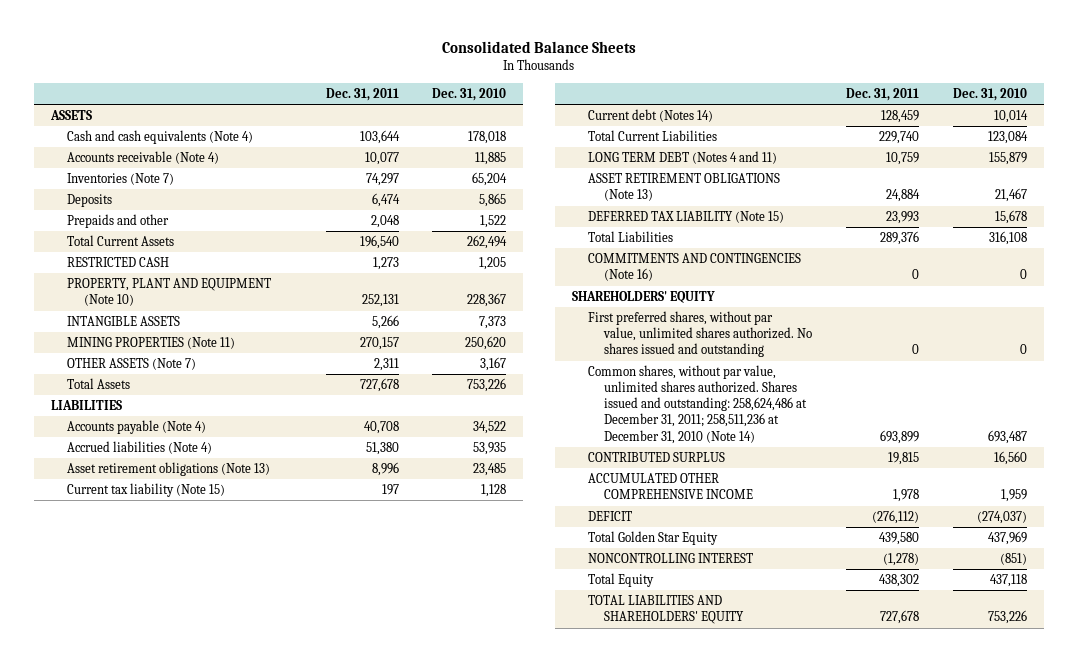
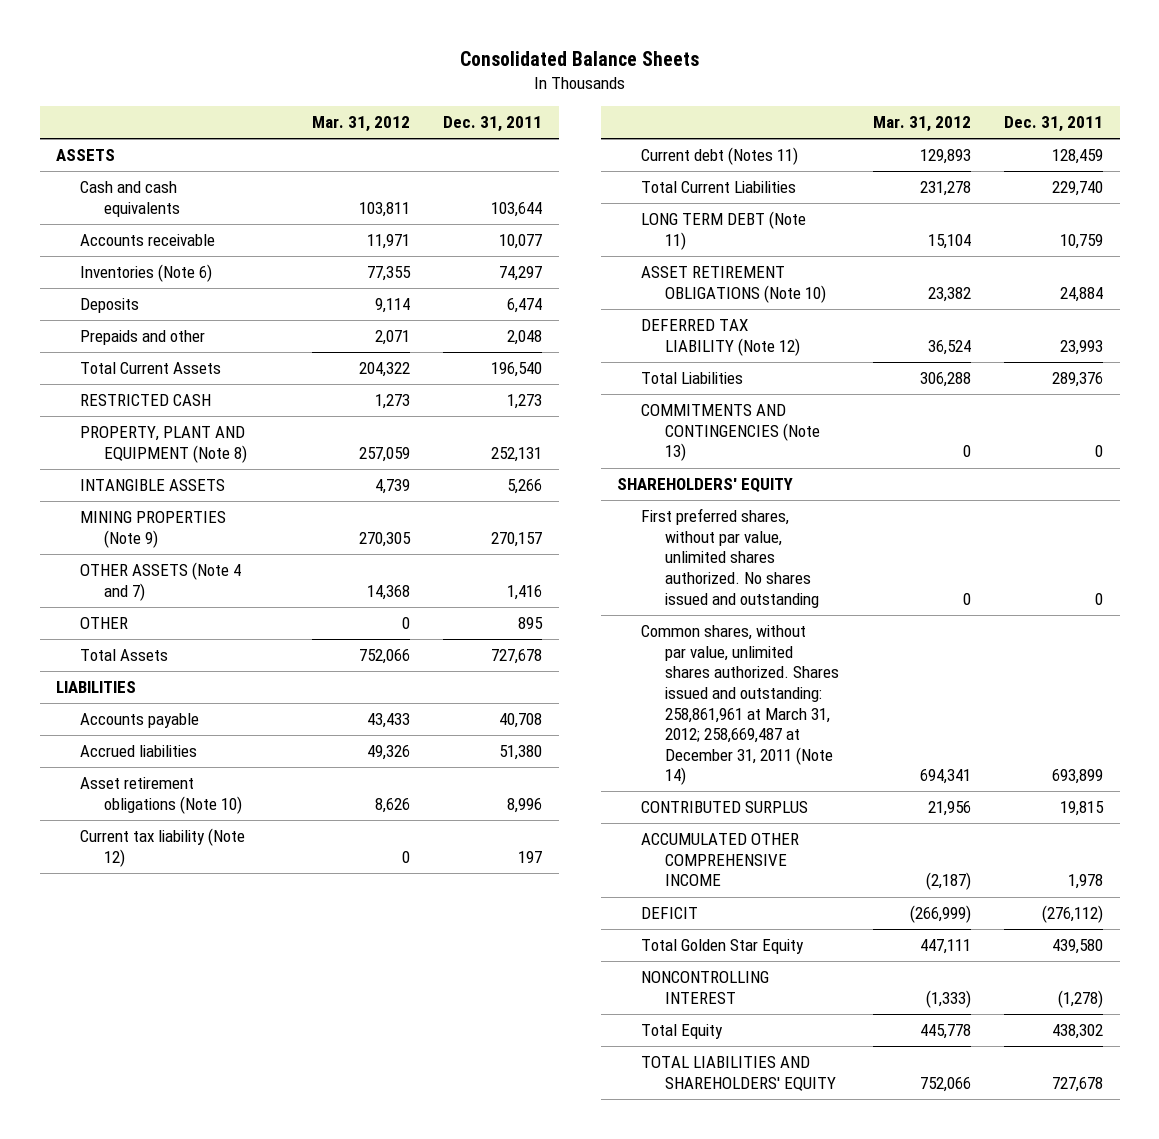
- | Dec. 31, 2011 | Dec. 31, 2010
+ | Mar. 31, 2012 | Dec. 31, 2011
- Cash and cash equivalents (Note 4) | 103,644 | 178,018
- Accounts receivable (Note 4) | 10,077 | 11,885
- Inventories (Note 7) | 74,297 | 65,204
+ Cash and cash equivalents | 103,811 | 103,644
+ Accounts receivable | 11,971 | 10,077
+ Inventories (Note 6) | 77,355 | 74,297
- PROPERTY, PLANT AND EQUIPMENT (Note 10) | 252,131 | 228,367
+ PROPERTY, PLANT AND EQUIPMENT (Note 8) | 257,059 | 252,131
- MINING PROPERTIES (Note 11) | 270,157 | 250,620
- OTHER ASSETS (Note 7) | 2,311 | 3,167
+ MINING PROPERTIES (Note 9) | 270,305 | 270,157
+ OTHER ASSETS (Note 4 and 7) | 14,368 | 1,416
+ OTHER | 0 | 895
- Accounts payable (Note 4) | 40,708 | 34,522
- Accrued liabilities (Note 4) | 51,380 | 53,935
- Asset retirement obligations (Note 13) | 8,996 | 23,485
- Current tax liability (Note 15) | 197 | 1,128
- Current debt (Notes 14) | 128,459 | 10,014
+ Accounts payable | 43,433 | 40,708
+ Accrued liabilities | 49,326 | 51,380
+ Asset retirement obligations (Note 10) | 8,626 | 8,996
+ Current tax liability (Note 12) | 0 | 197
+ Current debt (Notes 11) | 129,893 | 128,459
- LONG TERM DEBT (Notes 4 and 11) | 10,759 | 155,879
- ASSET RETIREMENT OBLIGATIONS (Note 13) | 24,884 | 21,467
- DEFERRED TAX LIABILITY (Note 15) | 23,993 | 15,678
+ LONG TERM DEBT (Note 11) | 15,104 | 10,759
+ ASSET RETIREMENT OBLIGATIONS (Note 10) | 23,382 | 24,884
+ DEFERRED TAX LIABILITY (Note 12) | 36,524 | 23,993
- COMMITMENTS AND CONTINGENCIES (Note 16) | 0 | 0
+ COMMITMENTS AND CONTINGENCIES (Note 13) | 0 | 0
- Common shares, without par value, unlimited shares authorized. Shares issued and outstanding: 258,624,486 at December 31, 2011; 258,511,236 at December 31, 2010 (Note 14) | 693,899 | 693,487
+ Common shares, without par value, unlimited shares authorized. Shares issued and outstanding: 258,861,961 at March 31, 2012; 258,669,487 at December 31, 2011 (Note 14) | 694,341 | 693,899

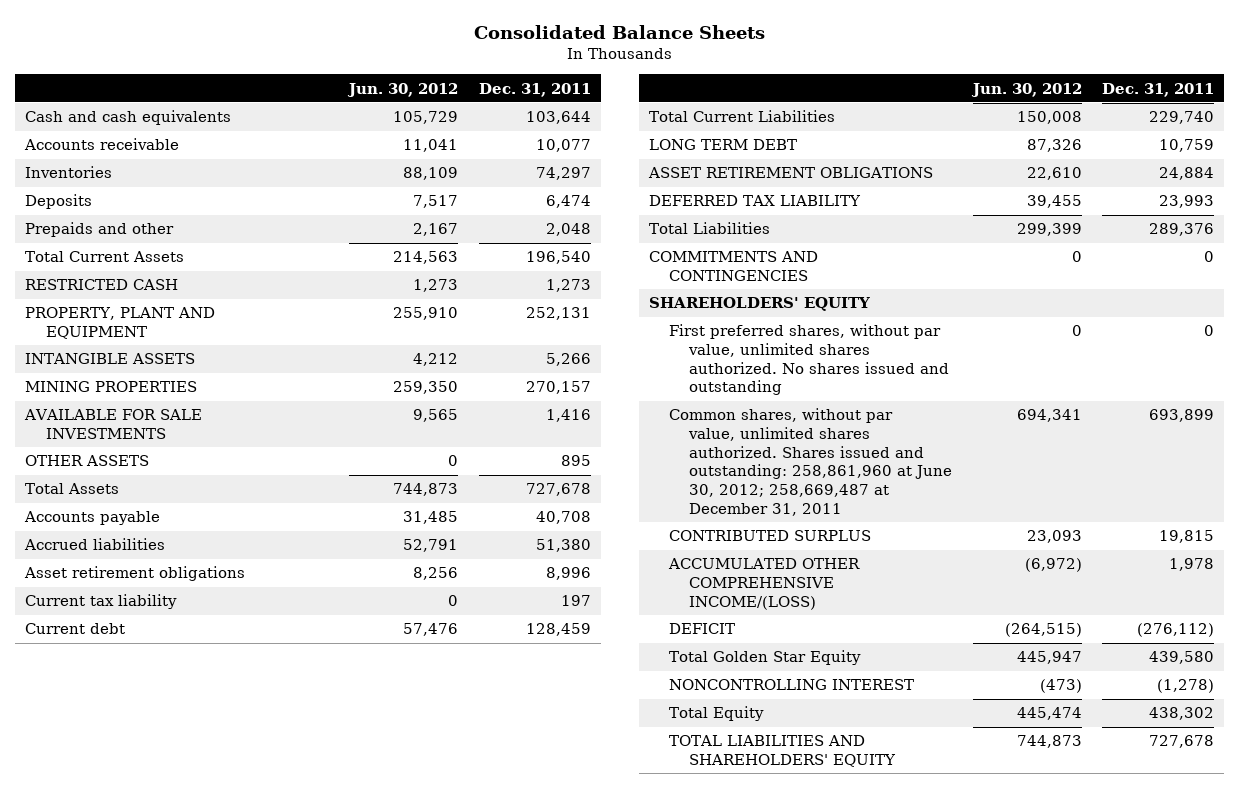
- | Mar. 31, 2012 | Dec. 31, 2011
+ | Jun. 30, 2012 | Dec. 31, 2011
- ASSETS
- Inventories (Note 6) | 77,355 | 74,297
+ Inventories | 88,109 | 74,297
- PROPERTY, PLANT AND EQUIPMENT (Note 8) | 257,059 | 252,131
+ PROPERTY, PLANT AND EQUIPMENT | 255,910 | 252,131
- MINING PROPERTIES (Note 9) | 270,305 | 270,157
- OTHER ASSETS (Note 4 and 7) | 14,368 | 1,416
- OTHER | 0 | 895
+ MINING PROPERTIES | 259,350 | 270,157
+ AVAILABLE FOR SALE INVESTMENTS | 9,565 | 1,416
+ OTHER ASSETS | 0 | 895
- LIABILITIES
- Asset retirement obligations (Note 10) | 8,626 | 8,996
- Current tax liability (Note 12) | 0 | 197
- Current debt (Notes 11) | 129,893 | 128,459
+ Asset retirement obligations | 8,256 | 8,996
+ Current tax liability | 0 | 197
+ Current debt | 57,476 | 128,459
- LONG TERM DEBT (Note 11) | 15,104 | 10,759
- ASSET RETIREMENT OBLIGATIONS (Note 10) | 23,382 | 24,884
- DEFERRED TAX LIABILITY (Note 12) | 36,524 | 23,993
+ LONG TERM DEBT | 87,326 | 10,759
+ ASSET RETIREMENT OBLIGATIONS | 22,610 | 24,884
+ DEFERRED TAX LIABILITY | 39,455 | 23,993
- COMMITMENTS AND CONTINGENCIES (Note 13) | 0 | 0
+ COMMITMENTS AND CONTINGENCIES | 0 | 0
- Common shares, without par value, unlimited shares authorized. Shares issued and outstanding: 258,861,961 at March 31, 2012; 258,669,487 at December 31, 2011 (Note 14) | 694,341 | 693,899
+ Common shares, without par value, unlimited shares authorized. Shares issued and outstanding: 258,861,960 at June 30, 2012; 258,669,487 at December 31, 2011 | 694,341 | 693,899
- ACCUMULATED OTHER COMPREHENSIVE INCOME | (2,187) | 1,978
+ ACCUMULATED OTHER COMPREHENSIVE INCOME/(LOSS) | (6,972) | 1,978

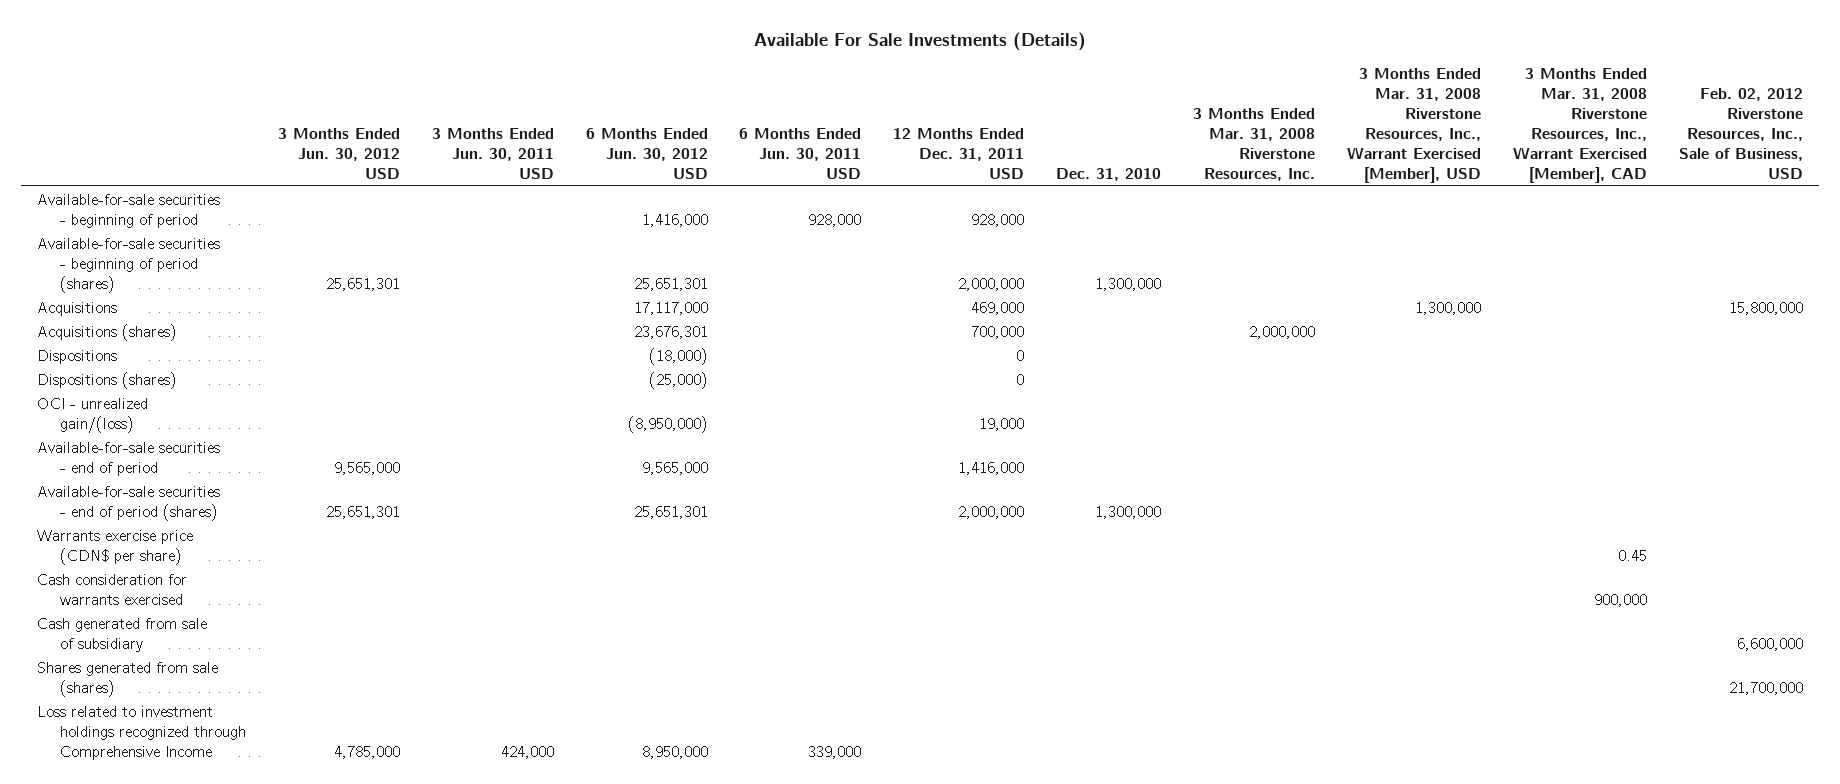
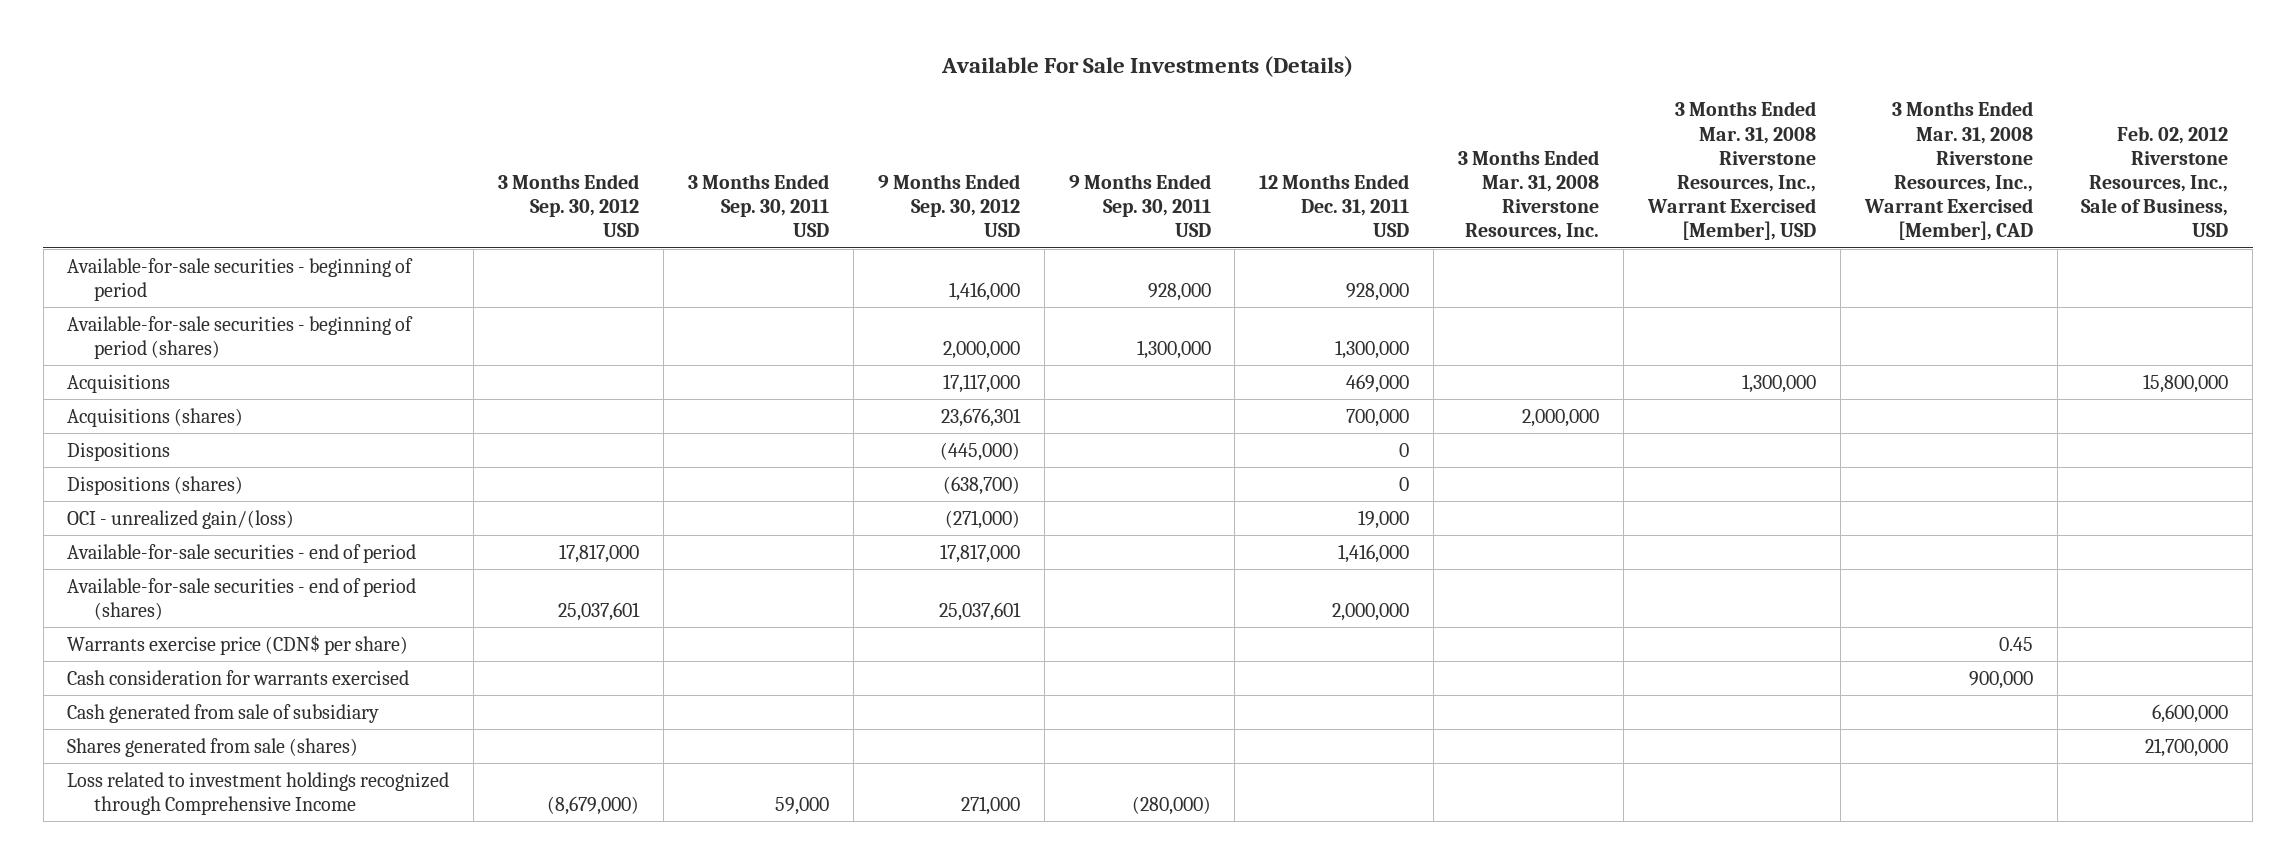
- | 3 Months Ended Jun. 30, 2012 USD | 3 Months Ended Jun. 30, 2011 USD | 6 Months Ended Jun. 30, 2012 USD | 6 Months Ended Jun. 30, 2011 USD | 12 Months Ended Dec. 31, 2011 USD | Dec. 31, 2010 | 3 Months Ended Mar. 31, 2008 Riverstone Resources, Inc. | 3 Months Ended Mar. 31, 2008 Riverstone Resources, Inc., Warrant Exercised [Member], USD | 3 Months Ended Mar. 31, 2008 Riverstone Resources, Inc., Warrant Exercised [Member], CAD | Feb. 02, 2012 Riverstone Resources, Inc., Sale of Business, USD
+ | 3 Months Ended Sep. 30, 2012 USD | 3 Months Ended Sep. 30, 2011 USD | 9 Months Ended Sep. 30, 2012 USD | 9 Months Ended Sep. 30, 2011 USD | 12 Months Ended Dec. 31, 2011 USD | 3 Months Ended Mar. 31, 2008 Riverstone Resources, Inc. | 3 Months Ended Mar. 31, 2008 Riverstone Resources, Inc., Warrant Exercised [Member], USD | 3 Months Ended Mar. 31, 2008 Riverstone Resources, Inc., Warrant Exercised [Member], CAD | Feb. 02, 2012 Riverstone Resources, Inc., Sale of Business, USD
- Available-for-sale securities - beginning of period (shares) | 25,651,301 | | 25,651,301 | | 2,000,000 | 1,300,000 | | | |
+ Available-for-sale securities - beginning of period (shares) | | | 2,000,000 | 1,300,000 | 1,300,000 | | | |

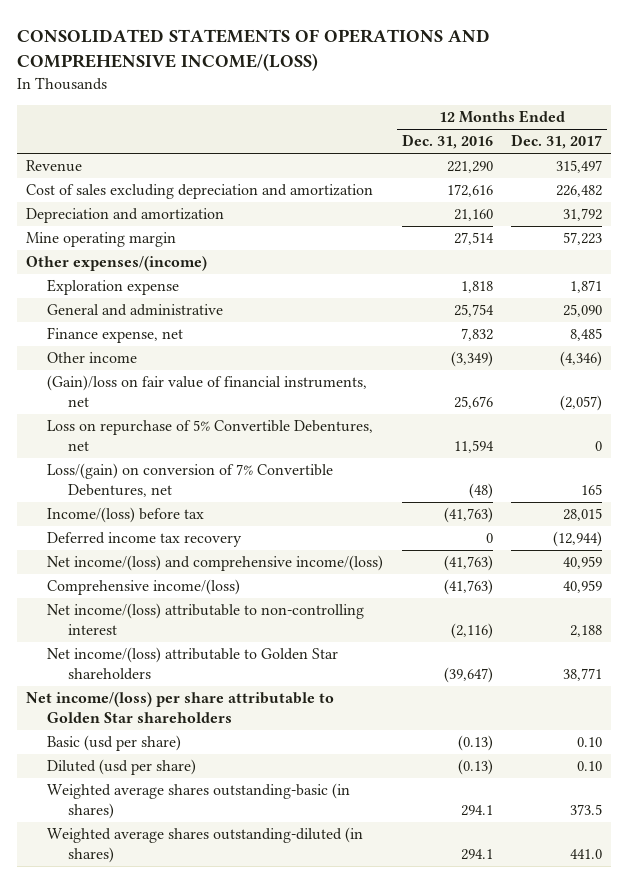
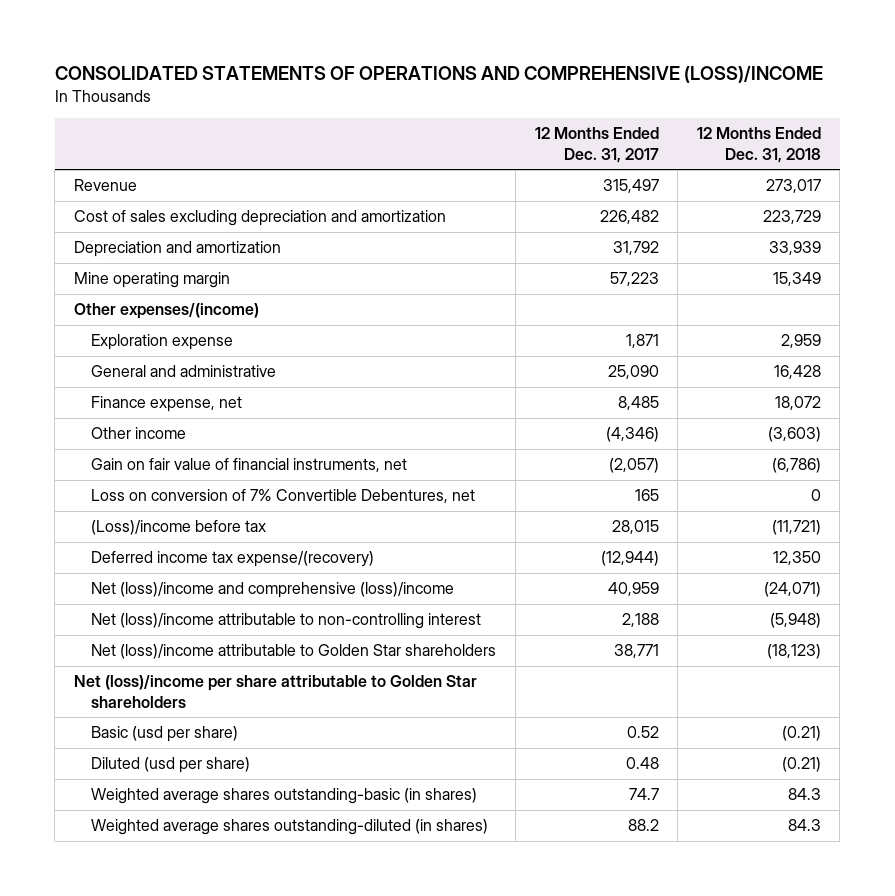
- CONSOLIDATED STATEMENTS OF OPERATIONS AND COMPREHENSIVE INCOME/(LOSS)
+ CONSOLIDATED STATEMENTS OF OPERATIONS AND COMPREHENSIVE (LOSS)/INCOME
- | 12 Months Ended Dec. 31, 2016 | 12 Months Ended Dec. 31, 2017
+ | 12 Months Ended Dec. 31, 2017 | 12 Months Ended Dec. 31, 2018
- (Gain)/loss on fair value of financial instruments, net | 25,676 | (2,057)
- Loss on repurchase of 5% Convertible Debentures, net | 11,594 | 0
- Loss/(gain) on conversion of 7% Convertible Debentures, net | (48) | 165
- Income/(loss) before tax | (41,763) | 28,015
- Deferred income tax recovery | 0 | (12,944)
- Net income/(loss) and comprehensive income/(loss) | (41,763) | 40,959
- Comprehensive income/(loss) | (41,763) | 40,959
- Net income/(loss) attributable to non-controlling interest | (2,116) | 2,188
- Net income/(loss) attributable to Golden Star shareholders | (39,647) | 38,771
- Net income/(loss) per share attributable to Golden Star shareholders
- Basic (usd per share) | (0.13) | 0.10
- Diluted (usd per share) | (0.13) | 0.10
- Weighted average shares outstanding-basic (in shares) | 294.1 | 373.5
- Weighted average shares outstanding-diluted (in shares) | 294.1 | 441.0
+ Gain on fair value of financial instruments, net | (2,057) | (6,786)
+ Loss on conversion of 7% Convertible Debentures, net | 165 | 0
+ (Loss)/income before tax | 28,015 | (11,721)
+ Deferred income tax expense/(recovery) | (12,944) | 12,350
+ Net (loss)/income and comprehensive (loss)/income | 40,959 | (24,071)
+ Net (loss)/income attributable to non-controlling interest | 2,188 | (5,948)
+ Net (loss)/income attributable to Golden Star shareholders | 38,771 | (18,123)
+ Net (loss)/income per share attributable to Golden Star shareholders
+ Basic (usd per share) | 0.52 | (0.21)
+ Diluted (usd per share) | 0.48 | (0.21)
+ Weighted average shares outstanding-basic (in shares) | 74.7 | 84.3
+ Weighted average shares outstanding-diluted (in shares) | 88.2 | 84.3

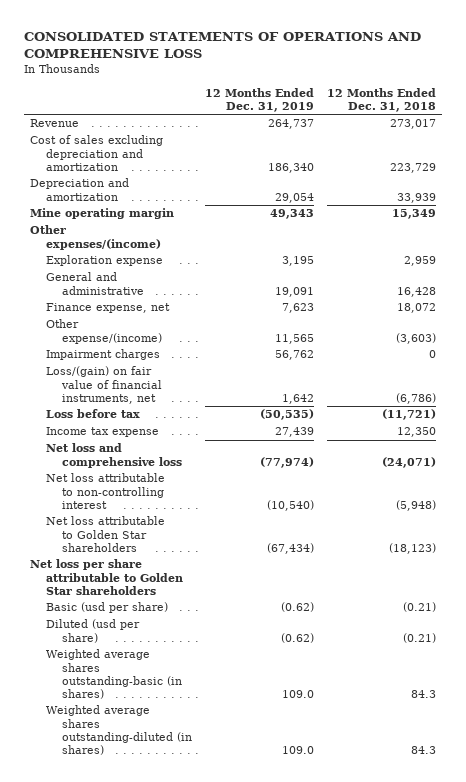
- CONSOLIDATED STATEMENTS OF OPERATIONS AND COMPREHENSIVE (LOSS)/INCOME
+ CONSOLIDATED STATEMENTS OF OPERATIONS AND COMPREHENSIVE LOSS
- | 12 Months Ended Dec. 31, 2017 | 12 Months Ended Dec. 31, 2018
+ | 12 Months Ended Dec. 31, 2019 | 12 Months Ended Dec. 31, 2018
- Other income | (4,346) | (3,603)
- Gain on fair value of financial instruments, net | (2,057) | (6,786)
- Loss on conversion of 7% Convertible Debentures, net | 165 | 0
- (Loss)/income before tax | 28,015 | (11,721)
- Deferred income tax expense/(recovery) | (12,944) | 12,350
- Net (loss)/income and comprehensive (loss)/income | 40,959 | (24,071)
- Net (loss)/income attributable to non-controlling interest | 2,188 | (5,948)
- Net (loss)/income attributable to Golden Star shareholders | 38,771 | (18,123)
- Net (loss)/income per share attributable to Golden Star shareholders
+ Other expense/(income) | 11,565 | (3,603)
+ Impairment charges | 56,762 | 0
+ Loss/(gain) on fair value of financial instruments, net | 1,642 | (6,786)
+ Loss before tax | (50,535) | (11,721)
+ Income tax expense | 27,439 | 12,350
+ Net loss and comprehensive loss | (77,974) | (24,071)
+ Net loss attributable to non-controlling interest | (10,540) | (5,948)
+ Net loss attributable to Golden Star shareholders | (67,434) | (18,123)
+ Net loss per share attributable to Golden Star shareholders

